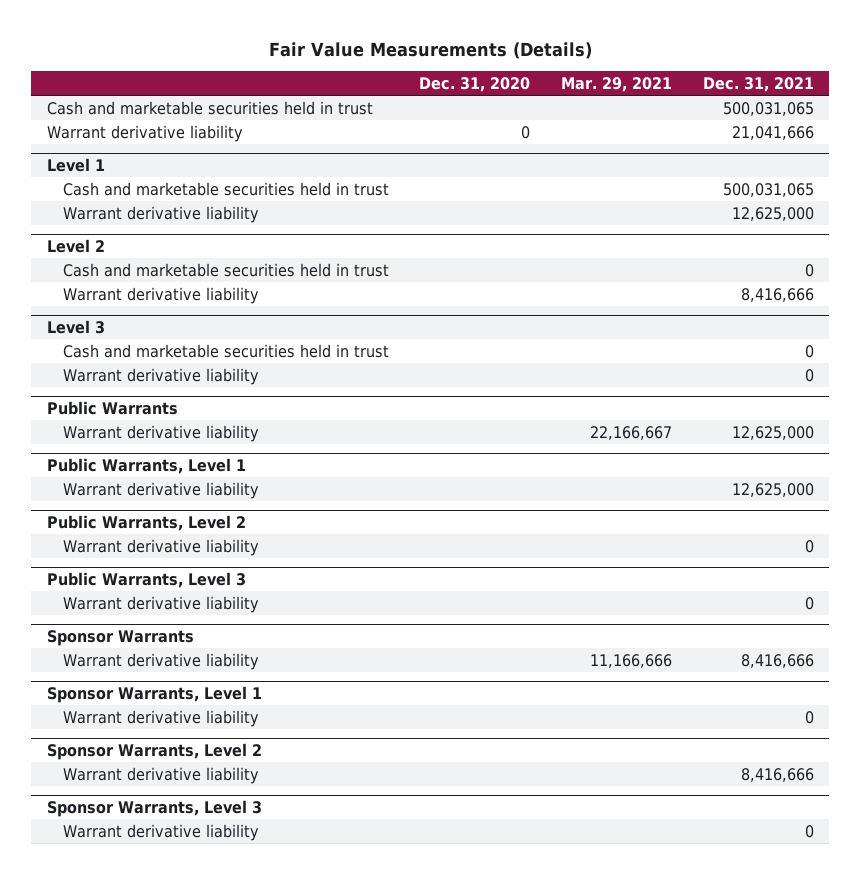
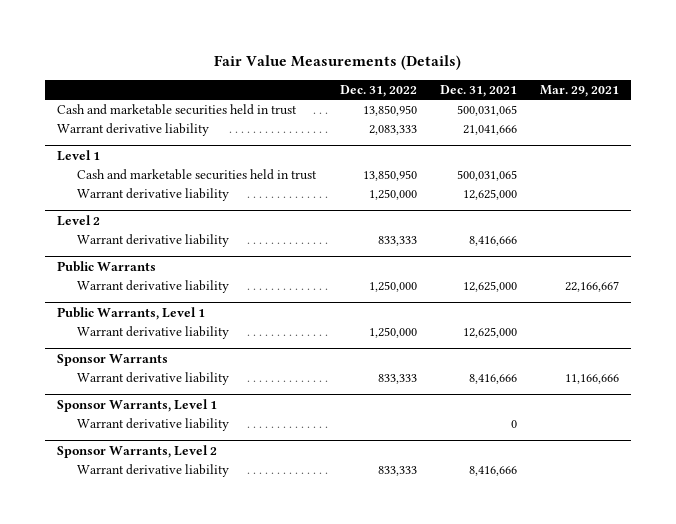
- | Dec. 31, 2020 | Mar. 29, 2021 | Dec. 31, 2021
+ | Dec. 31, 2022 | Dec. 31, 2021 | Mar. 29, 2021
@ Level 2
- Cash and marketable securities held in trust | | | 0
- Level 3
- Cash and marketable securities held in trust | | | 0
- Warrant derivative liability | | | 0
- Public Warrants, Level 2
- Warrant derivative liability | | | 0
- Public Warrants, Level 3
- Warrant derivative liability | | | 0
- Sponsor Warrants, Level 3
- Warrant derivative liability | | | 0

